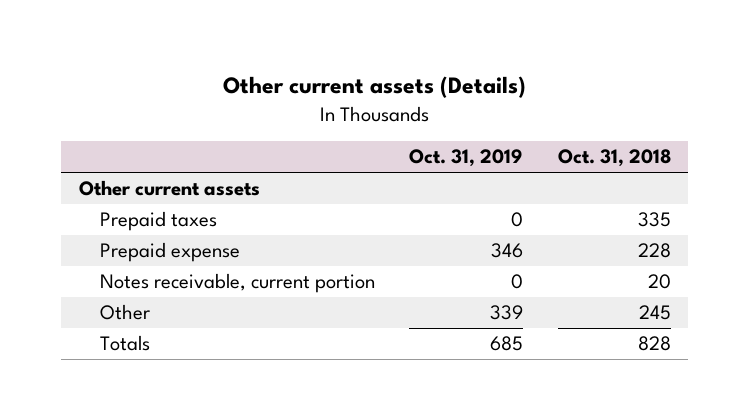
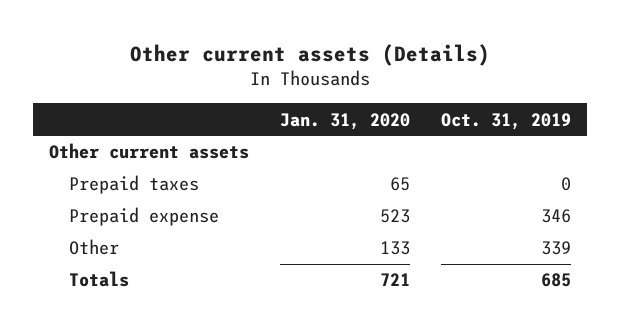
- | Oct. 31, 2019 | Oct. 31, 2018
+ | Jan. 31, 2020 | Oct. 31, 2019
- Notes receivable, current portion | 0 | 20

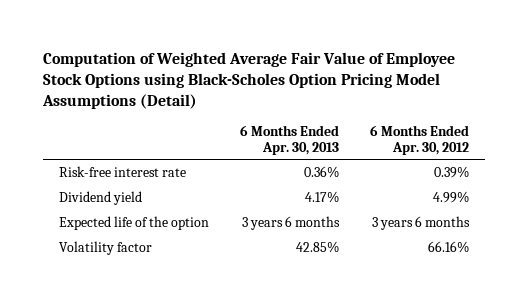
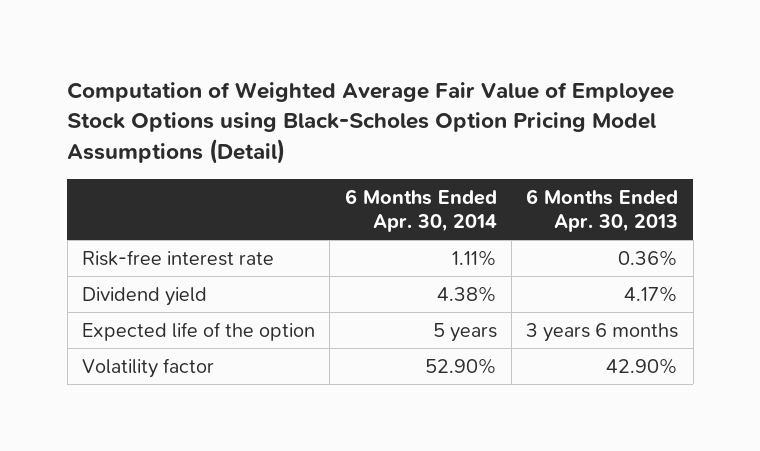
- | 6 Months Ended Apr. 30, 2013 | 6 Months Ended Apr. 30, 2012
+ | 6 Months Ended Apr. 30, 2014 | 6 Months Ended Apr. 30, 2013
- Volatility factor | 42.85% | 66.16%
+ Volatility factor | 52.90% | 42.90%

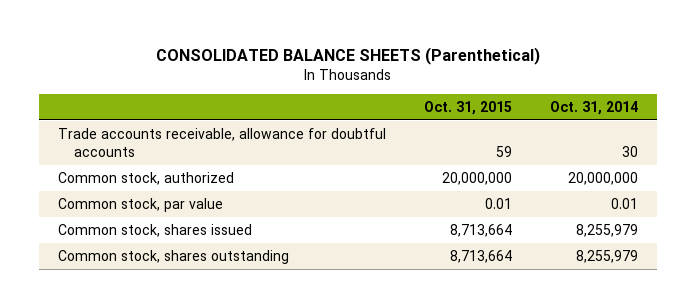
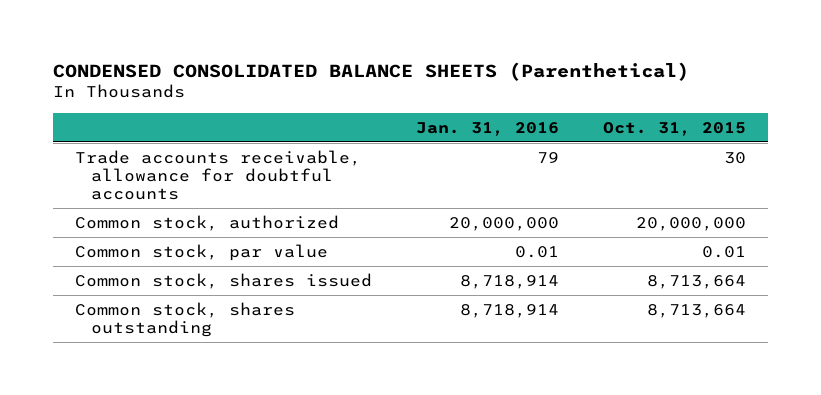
- CONSOLIDATED BALANCE SHEETS (Parenthetical)
+ CONDENSED CONSOLIDATED BALANCE SHEETS (Parenthetical)
- | Oct. 31, 2015 | Oct. 31, 2014
+ | Jan. 31, 2016 | Oct. 31, 2015
- Trade accounts receivable, allowance for doubtful accounts | 59 | 30
+ Trade accounts receivable, allowance for doubtful accounts | 79 | 30

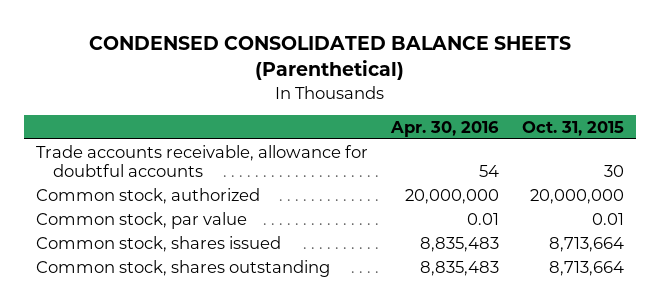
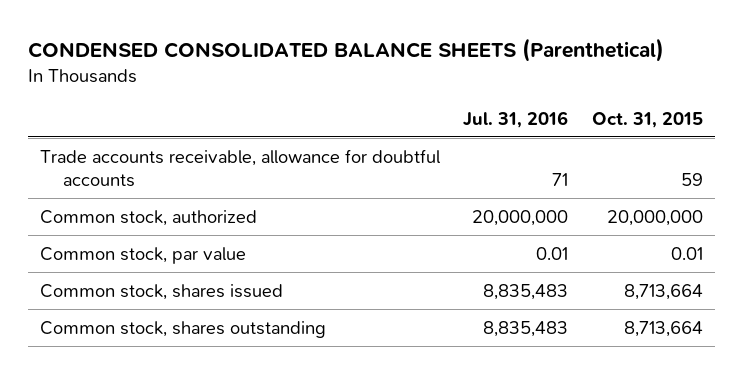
- | Apr. 30, 2016 | Oct. 31, 2015
+ | Jul. 31, 2016 | Oct. 31, 2015
- Trade accounts receivable, allowance for doubtful accounts | 54 | 30
+ Trade accounts receivable, allowance for doubtful accounts | 71 | 59

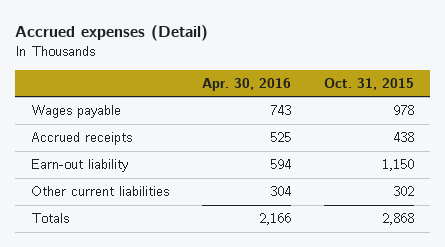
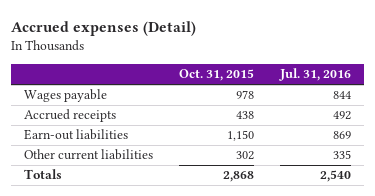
- | Apr. 30, 2016 | Oct. 31, 2015
+ | Oct. 31, 2015 | Jul. 31, 2016
- Earn-out liability | 594 | 1,150
+ Earn-out liabilities | 1,150 | 869

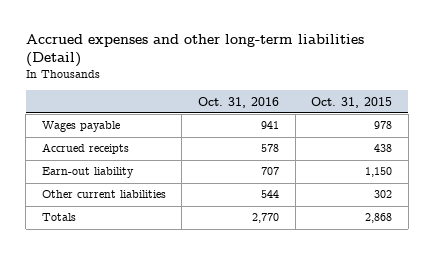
- Accrued expenses (Detail)
+ Accrued expenses and other long-term liabilities (Detail)
- | Oct. 31, 2015 | Jul. 31, 2016
+ | Oct. 31, 2016 | Oct. 31, 2015
- Earn-out liabilities | 1,150 | 869
+ Earn-out liability | 707 | 1,150

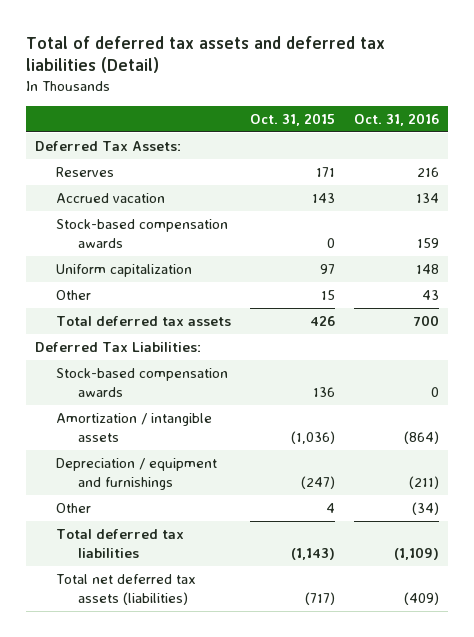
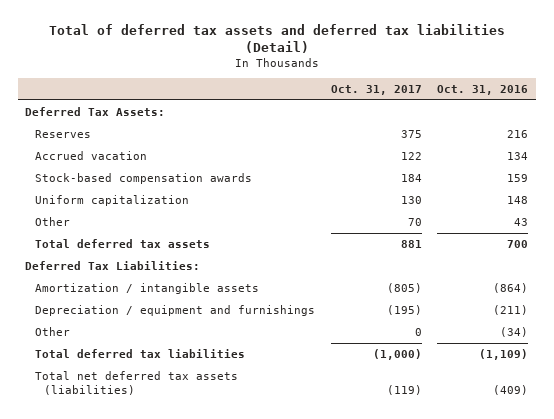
- | Oct. 31, 2015 | Oct. 31, 2016
+ | Oct. 31, 2017 | Oct. 31, 2016
- Stock-based compensation awards | 136 | 0

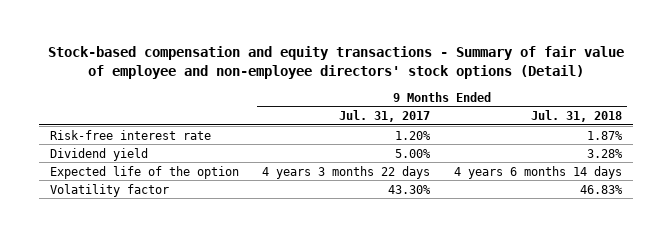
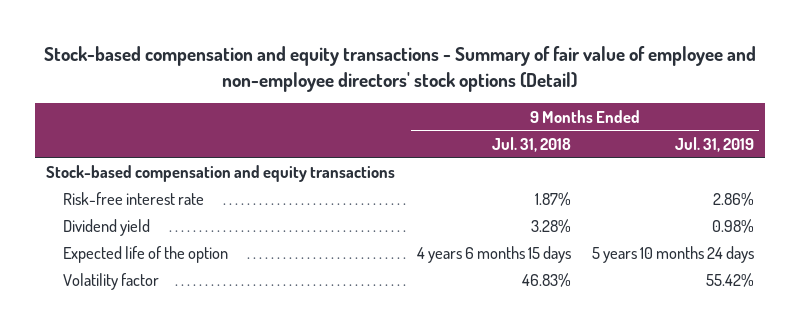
- | 9 Months Ended Jul. 31, 2017 | 9 Months Ended Jul. 31, 2018
+ | 9 Months Ended Jul. 31, 2018 | 9 Months Ended Jul. 31, 2019
+ Stock-based compensation and equity transactions
- Expected life of the option | 4 years 3 months 22 days | 4 years 6 months 14 days
+ Expected life of the option | 4 years 6 months 15 days | 5 years 10 months 24 days

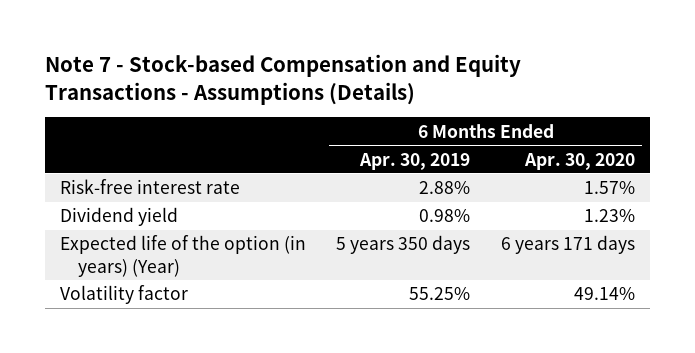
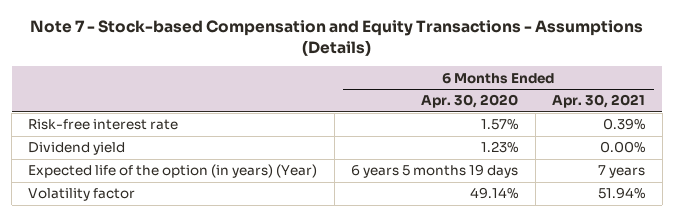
- | 6 Months Ended Apr. 30, 2019 | 6 Months Ended Apr. 30, 2020
+ | 6 Months Ended Apr. 30, 2020 | 6 Months Ended Apr. 30, 2021
- Expected life of the option (in years) (Year) | 5 years 350 days | 6 years 171 days
+ Expected life of the option (in years) (Year) | 6 years 5 months 19 days | 7 years

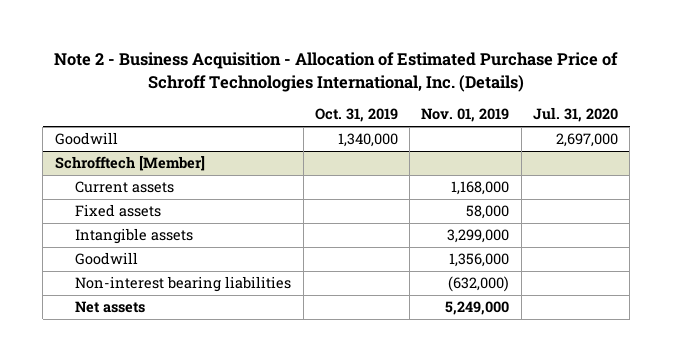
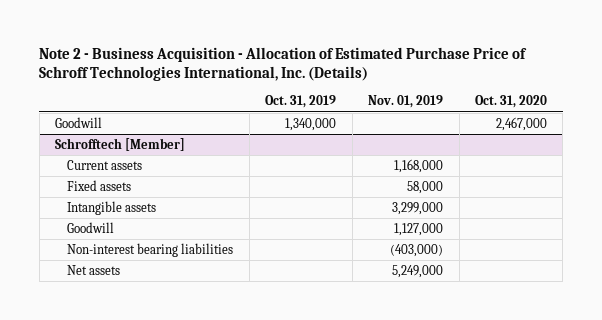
- | Oct. 31, 2019 | Nov. 01, 2019 | Jul. 31, 2020
+ | Oct. 31, 2019 | Nov. 01, 2019 | Oct. 31, 2020
@ Schrofftech [Member]
- Goodwill | | 1,356,000 |
- Non-interest bearing liabilities | | (632,000) |
+ Goodwill | | 1,127,000 |
+ Non-interest bearing liabilities | | (403,000) |

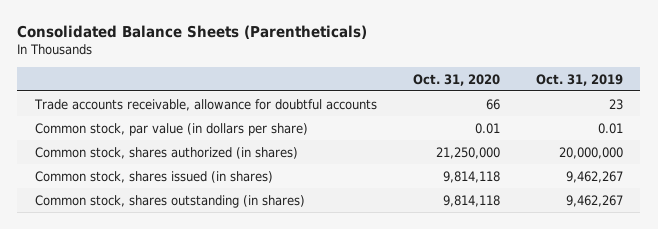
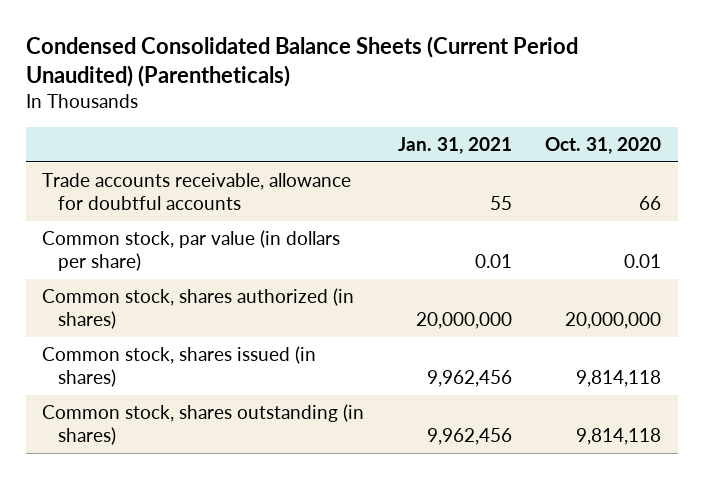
- Consolidated Balance Sheets (Parentheticals)
+ Condensed Consolidated Balance Sheets (Current Period Unaudited) (Parentheticals)
- | Oct. 31, 2020 | Oct. 31, 2019
+ | Jan. 31, 2021 | Oct. 31, 2020
- Common stock, shares authorized (in shares) | 21,250,000 | 20,000,000
+ Common stock, shares authorized (in shares) | 20,000,000 | 20,000,000

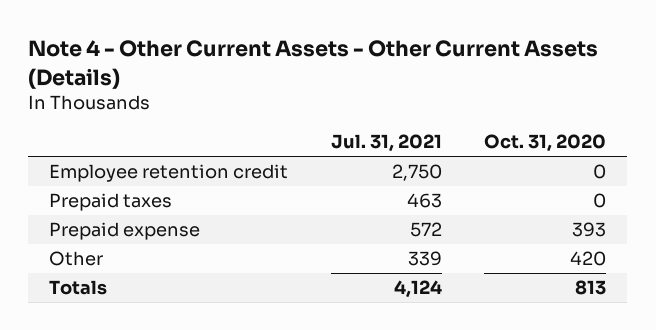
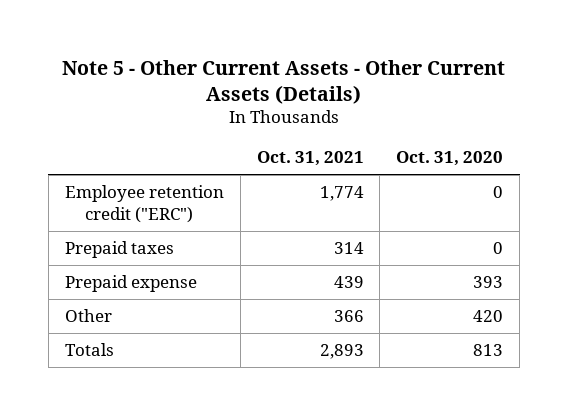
- Note 4 - Other Current Assets - Other Current Assets (Details)
+ Note 5 - Other Current Assets - Other Current Assets (Details)
- | Jul. 31, 2021 | Oct. 31, 2020
+ | Oct. 31, 2021 | Oct. 31, 2020
- Employee retention credit | 2,750 | 0
+ Employee retention credit ("ERC") | 1,774 | 0

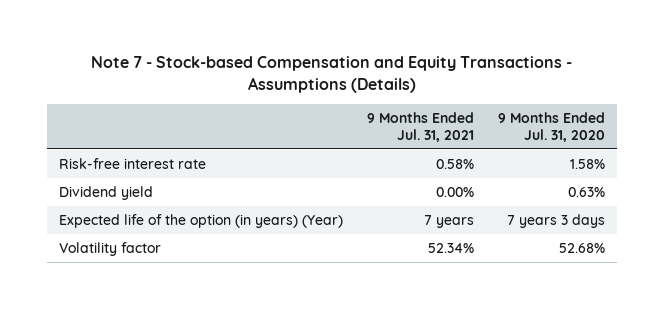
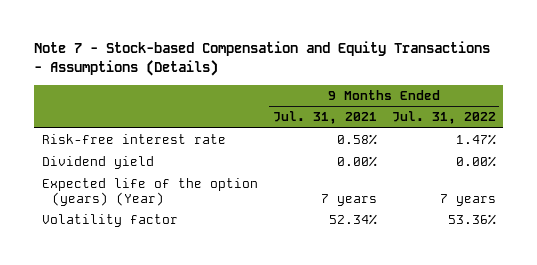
- | 9 Months Ended Jul. 31, 2021 | 9 Months Ended Jul. 31, 2020
+ | 9 Months Ended Jul. 31, 2021 | 9 Months Ended Jul. 31, 2022
- Expected life of the option (in years) (Year) | 7 years | 7 years 3 days
+ Expected life of the option (years) (Year) | 7 years | 7 years

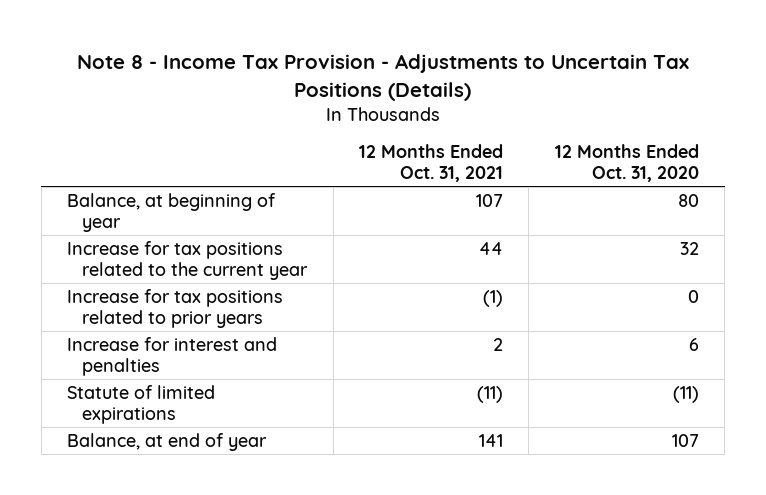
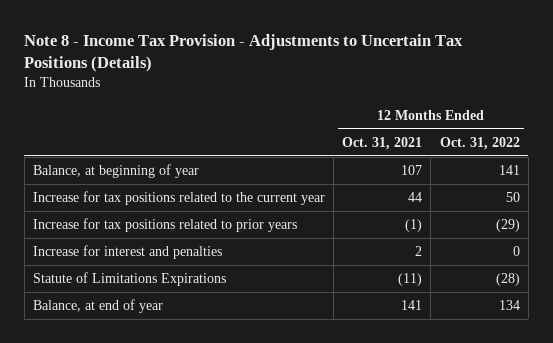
- | 12 Months Ended Oct. 31, 2021 | 12 Months Ended Oct. 31, 2020
+ | 12 Months Ended Oct. 31, 2021 | 12 Months Ended Oct. 31, 2022
- Statute of limited expirations | (11) | (11)
+ Statute of Limitations Expirations | (11) | (28)

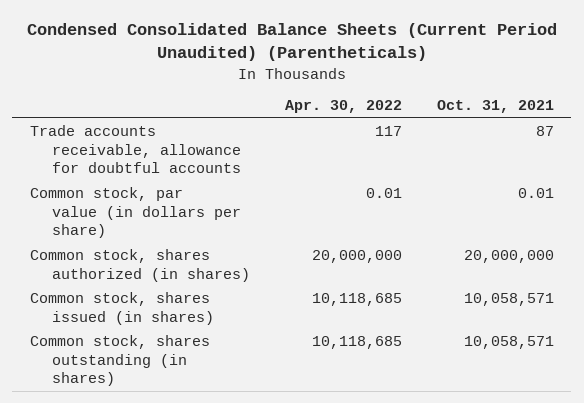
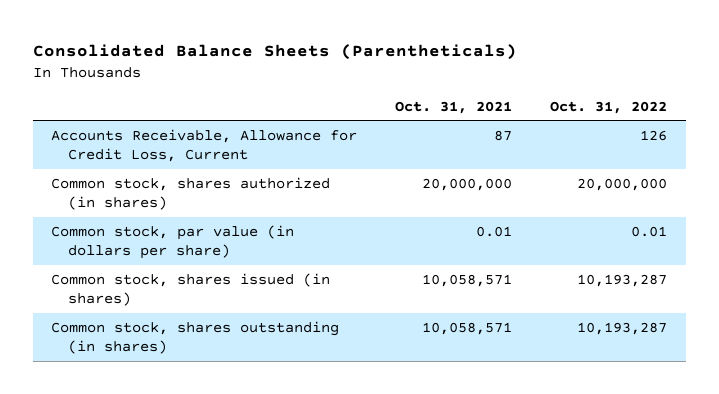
- Condensed Consolidated Balance Sheets (Current Period Unaudited) (Parentheticals)
+ Consolidated Balance Sheets (Parentheticals)
- | Apr. 30, 2022 | Oct. 31, 2021
+ | Oct. 31, 2021 | Oct. 31, 2022
- Trade accounts receivable, allowance for doubtful accounts | 117 | 87
+ Accounts Receivable, Allowance for Credit Loss, Current | 87 | 126
moved down: Common stock, par value (in dollars per share) | 0.01 | 0.01

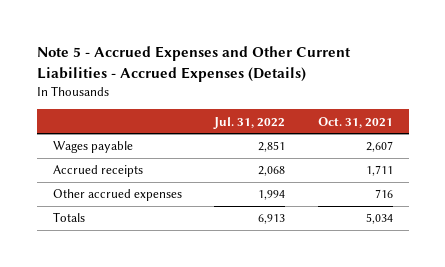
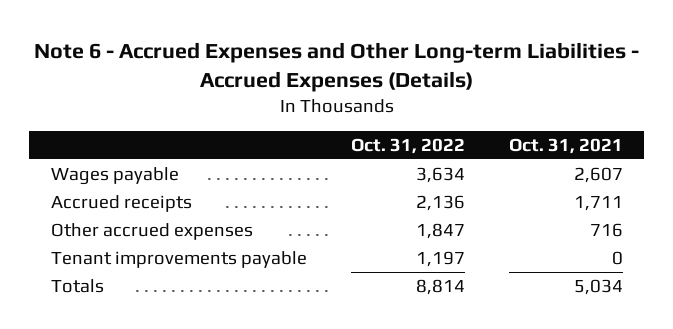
- Note 5 - Accrued Expenses and Other Current Liabilities - Accrued Expenses (Details)
+ Note 6 - Accrued Expenses and Other Long-term Liabilities - Accrued Expenses (Details)
- | Jul. 31, 2022 | Oct. 31, 2021
+ | Oct. 31, 2022 | Oct. 31, 2021
+ Tenant improvements payable | 1,197 | 0

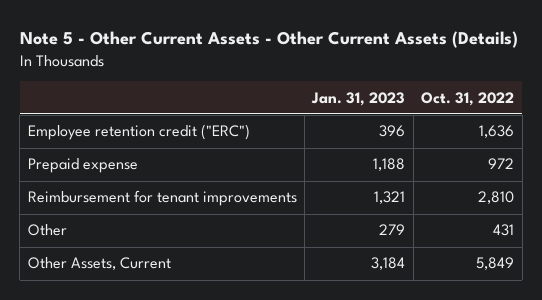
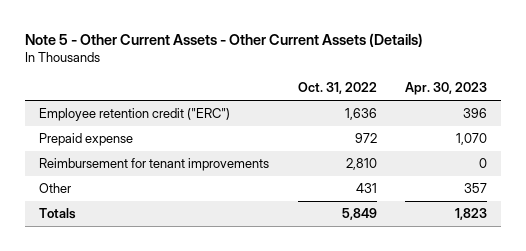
- | Jan. 31, 2023 | Oct. 31, 2022
+ | Oct. 31, 2022 | Apr. 30, 2023
- Other Assets, Current | 3,184 | 5,849
+ Totals | 5,849 | 1,823

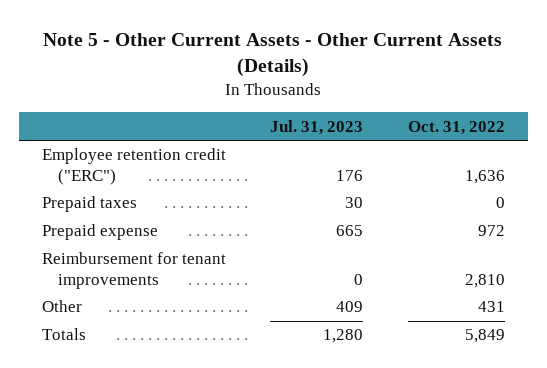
- | Oct. 31, 2022 | Apr. 30, 2023
+ | Jul. 31, 2023 | Oct. 31, 2022
+ Prepaid taxes | 30 | 0

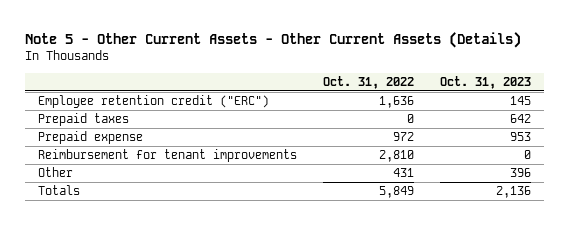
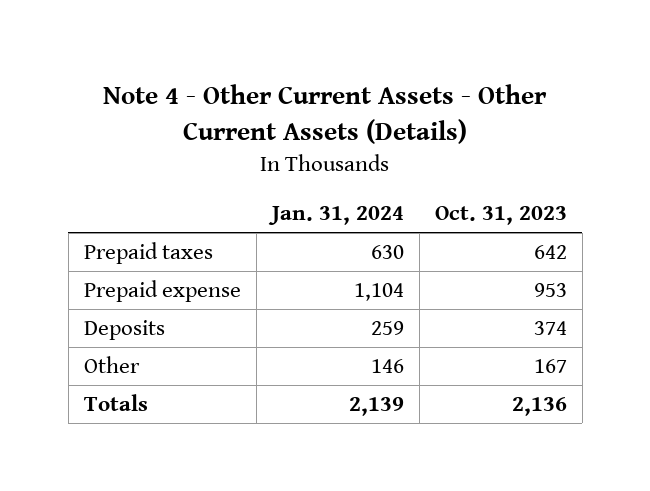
- Note 5 - Other Current Assets - Other Current Assets (Details)
+ Note 4 - Other Current Assets - Other Current Assets (Details)
- | Oct. 31, 2022 | Oct. 31, 2023
+ | Jan. 31, 2024 | Oct. 31, 2023
- Employee retention credit ("ERC") | 1,636 | 145
- Reimbursement for tenant improvements | 2,810 | 0
- Other | 431 | 396
+ Deposits | 259 | 374
+ Other | 146 | 167

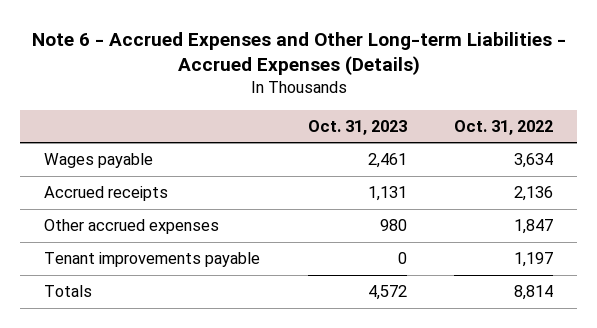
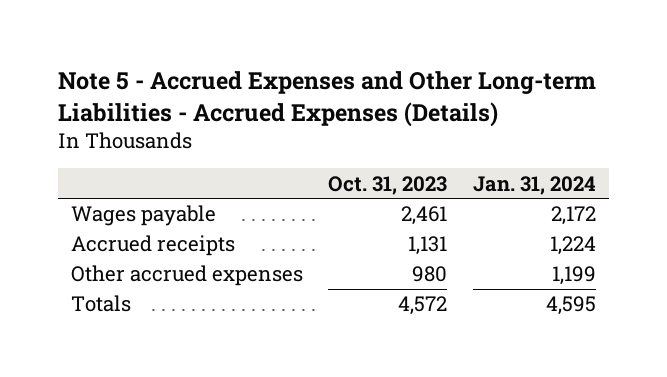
- Note 6 - Accrued Expenses and Other Long-term Liabilities - Accrued Expenses (Details)
+ Note 5 - Accrued Expenses and Other Long-term Liabilities - Accrued Expenses (Details)
- | Oct. 31, 2023 | Oct. 31, 2022
+ | Oct. 31, 2023 | Jan. 31, 2024
- Tenant improvements payable | 0 | 1,197

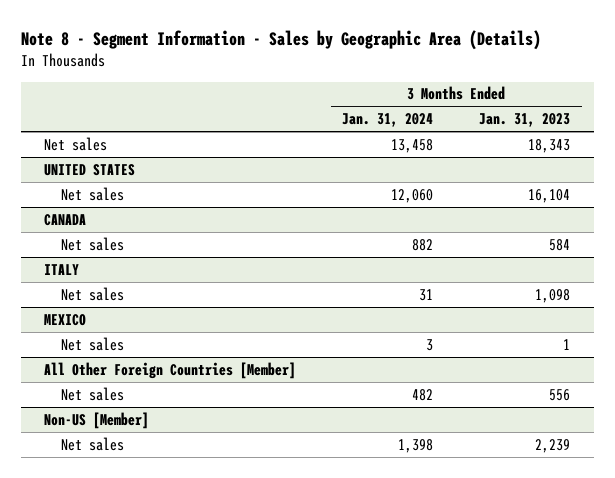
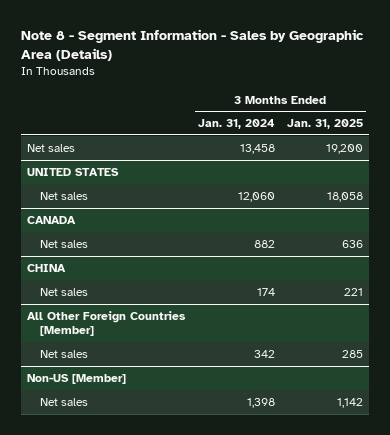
- | 3 Months Ended Jan. 31, 2024 | 3 Months Ended Jan. 31, 2023
+ | 3 Months Ended Jan. 31, 2024 | 3 Months Ended Jan. 31, 2025
- ITALY
- Net sales | 31 | 1,098
- MEXICO
- Net sales | 3 | 1
+ CHINA
+ Net sales | 174 | 221
@ All Other Foreign Countries [Member]
- Net sales | 482 | 556
+ Net sales | 342 | 285

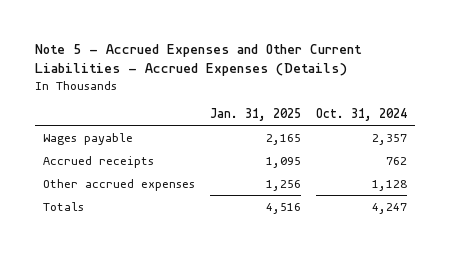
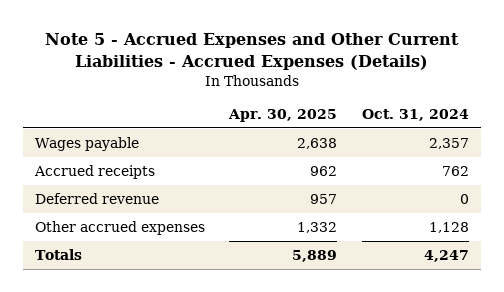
- | Jan. 31, 2025 | Oct. 31, 2024
+ | Apr. 30, 2025 | Oct. 31, 2024
+ Deferred revenue | 957 | 0

